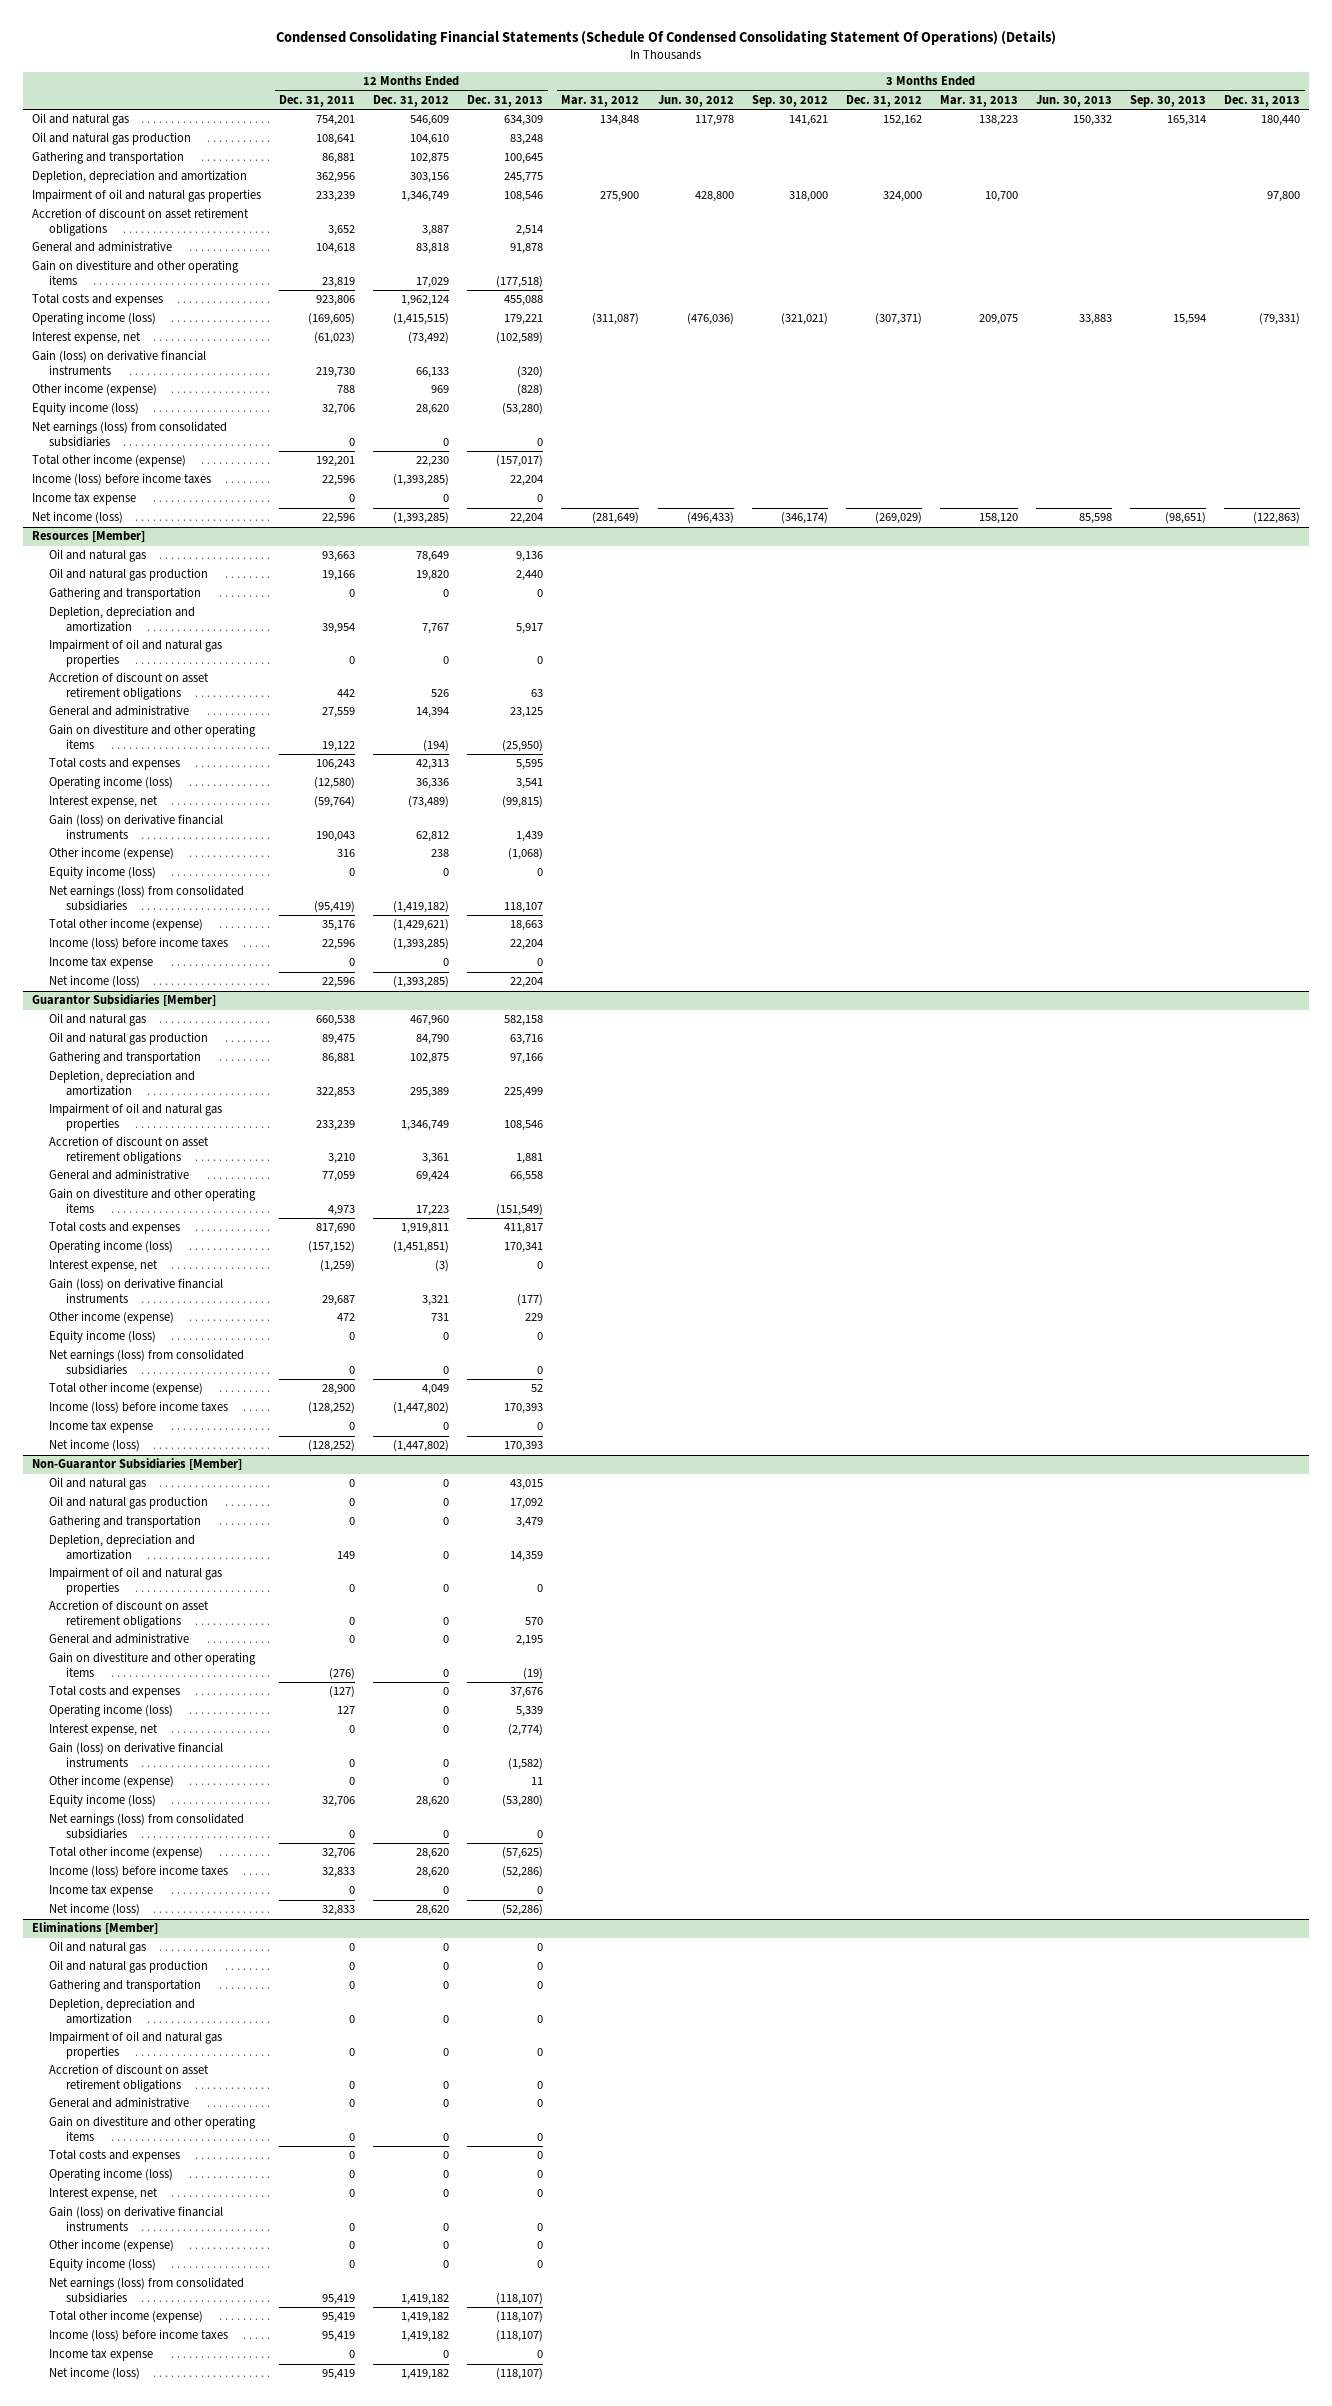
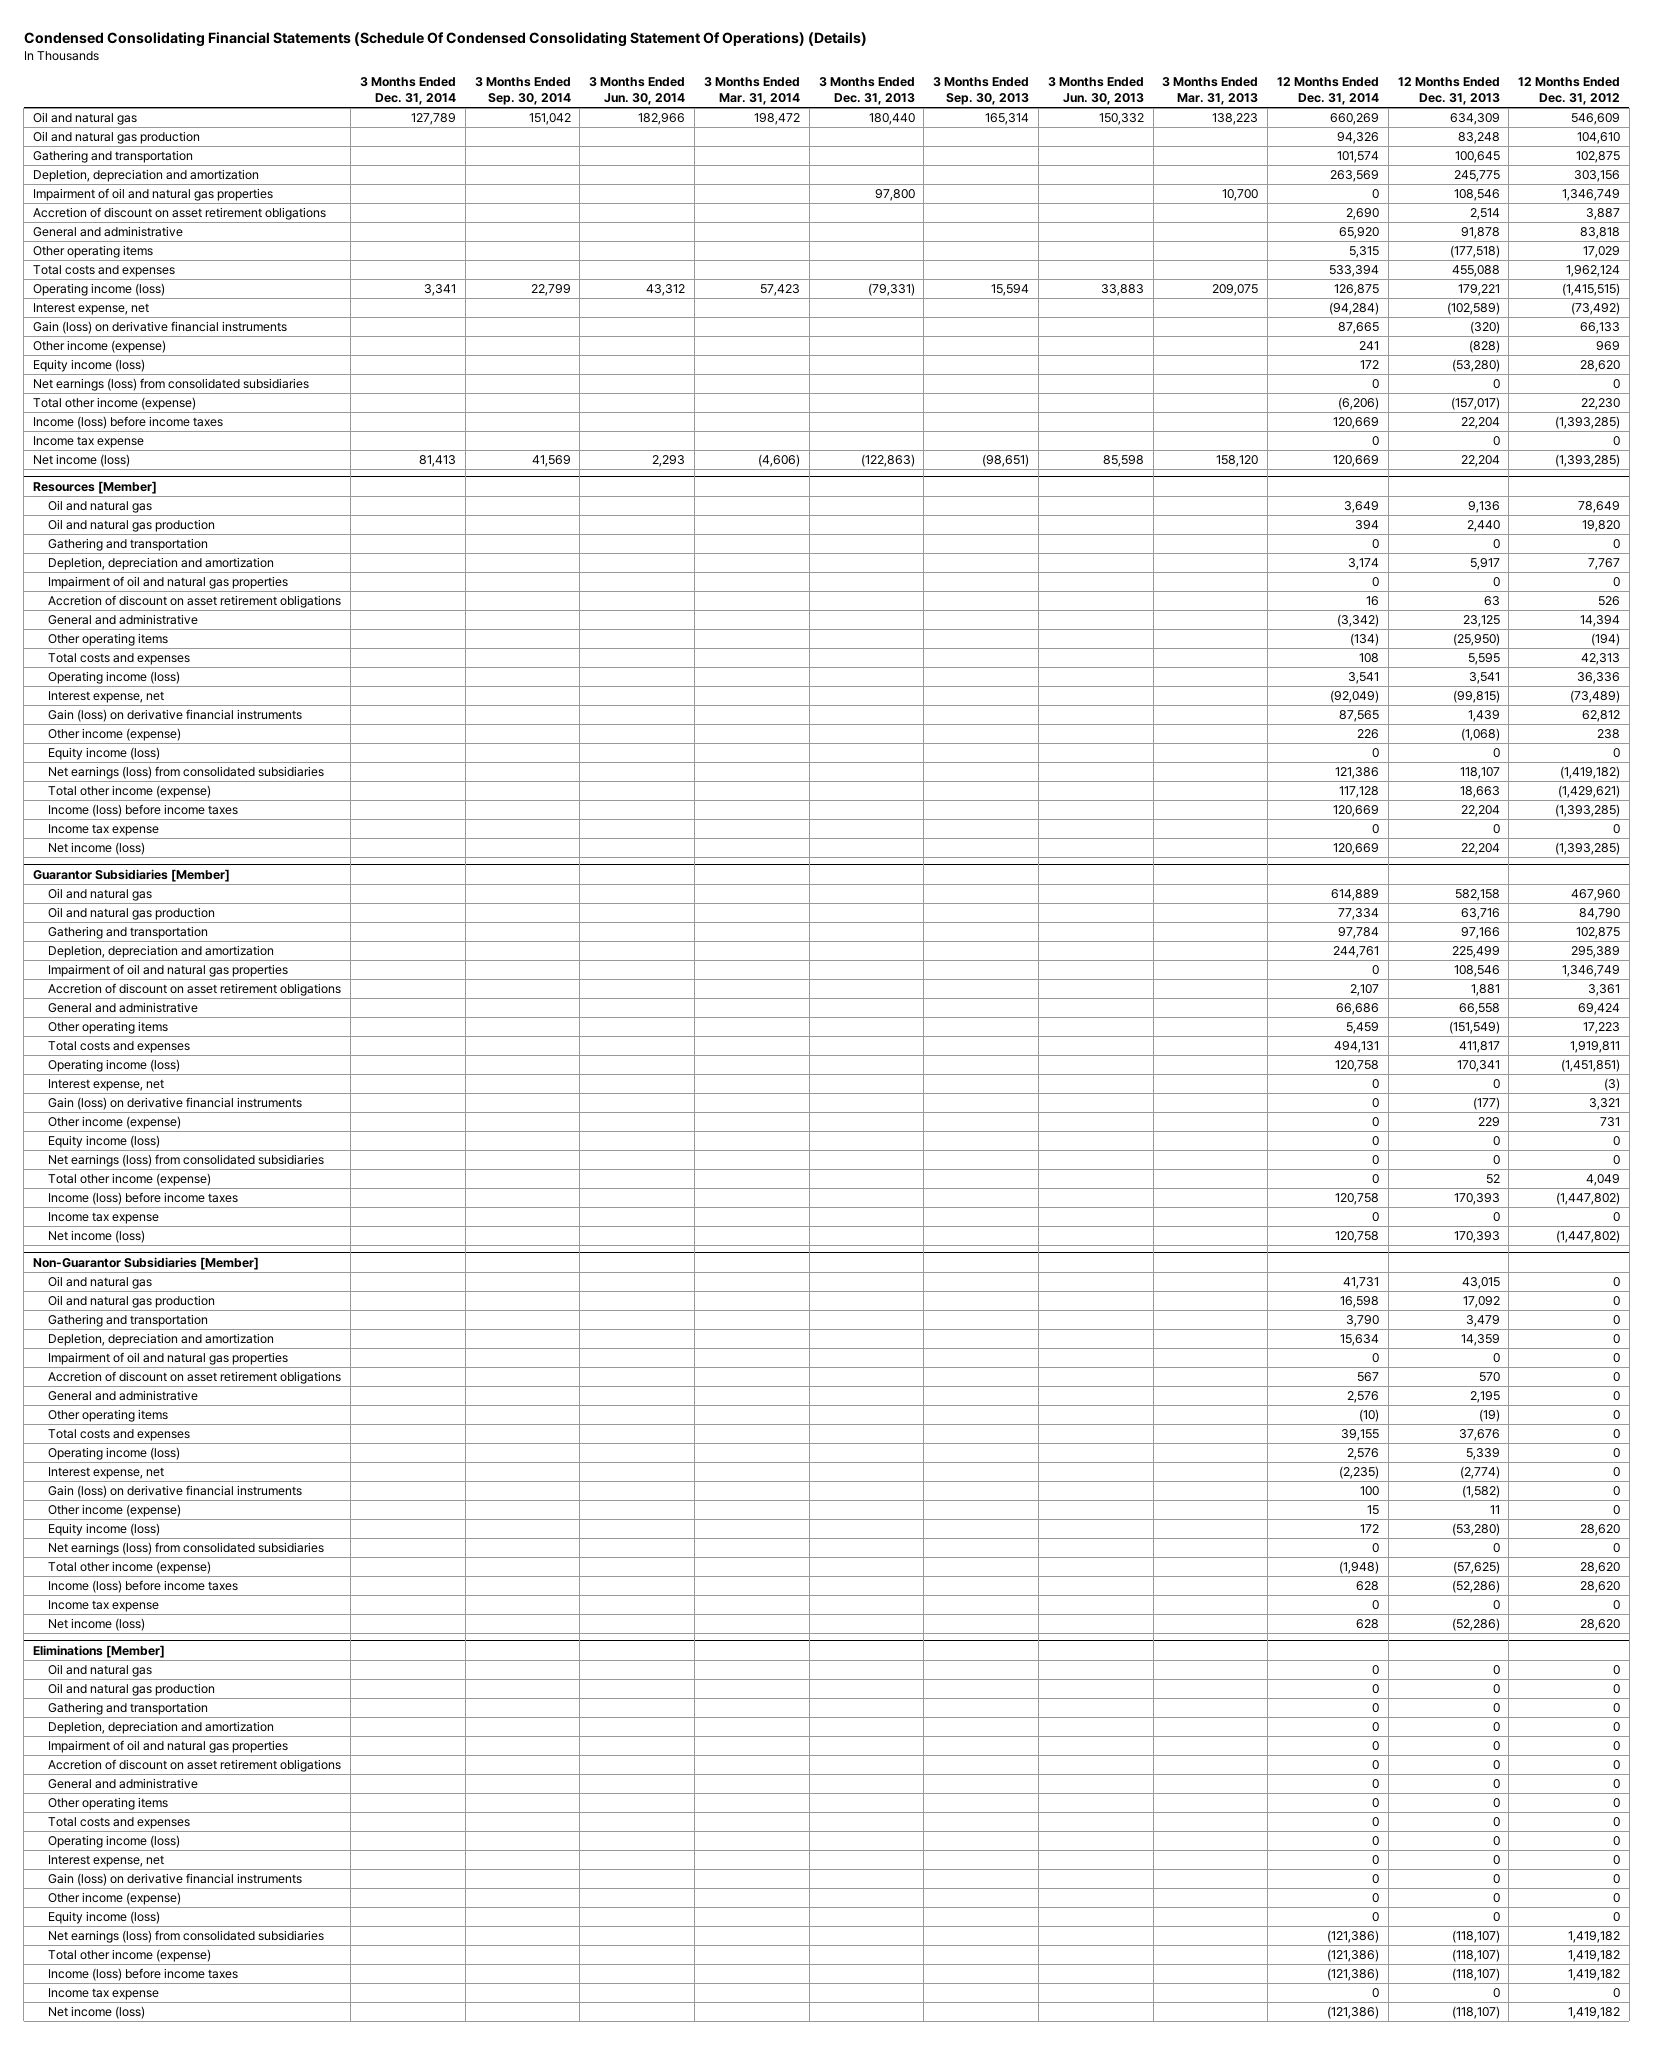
- | 12 Months Ended Dec. 31, 2011 | 12 Months Ended Dec. 31, 2012 | 12 Months Ended Dec. 31, 2013 | 3 Months Ended Mar. 31, 2012 | 3 Months Ended Jun. 30, 2012 | 3 Months Ended Sep. 30, 2012 | 3 Months Ended Dec. 31, 2012 | 3 Months Ended Mar. 31, 2013 | 3 Months Ended Jun. 30, 2013 | 3 Months Ended Sep. 30, 2013 | 3 Months Ended Dec. 31, 2013
+ | 3 Months Ended Dec. 31, 2014 | 3 Months Ended Sep. 30, 2014 | 3 Months Ended Jun. 30, 2014 | 3 Months Ended Mar. 31, 2014 | 3 Months Ended Dec. 31, 2013 | 3 Months Ended Sep. 30, 2013 | 3 Months Ended Jun. 30, 2013 | 3 Months Ended Mar. 31, 2013 | 12 Months Ended Dec. 31, 2014 | 12 Months Ended Dec. 31, 2013 | 12 Months Ended Dec. 31, 2012
- Gain on divestiture and other operating items | 23,819 | 17,029 | (177,518) | | | | | | | |
+ Other operating items | | | | | | | | | 5,315 | (177,518) | 17,029
@ Resources [Member]
- Gain on divestiture and other operating items | 19,122 | (194) | (25,950) | | | | | | | |
+ Other operating items | | | | | | | | | (134) | (25,950) | (194)
@ Guarantor Subsidiaries [Member]
- Gain on divestiture and other operating items | 4,973 | 17,223 | (151,549) | | | | | | | |
+ Other operating items | | | | | | | | | 5,459 | (151,549) | 17,223
@ Non-Guarantor Subsidiaries [Member]
- Gain on divestiture and other operating items | (276) | 0 | (19) | | | | | | | |
+ Other operating items | | | | | | | | | (10) | (19) | 0
@ Eliminations [Member]
- Gain on divestiture and other operating items | 0 | 0 | 0 | | | | | | | |
+ Other operating items | | | | | | | | | 0 | 0 | 0

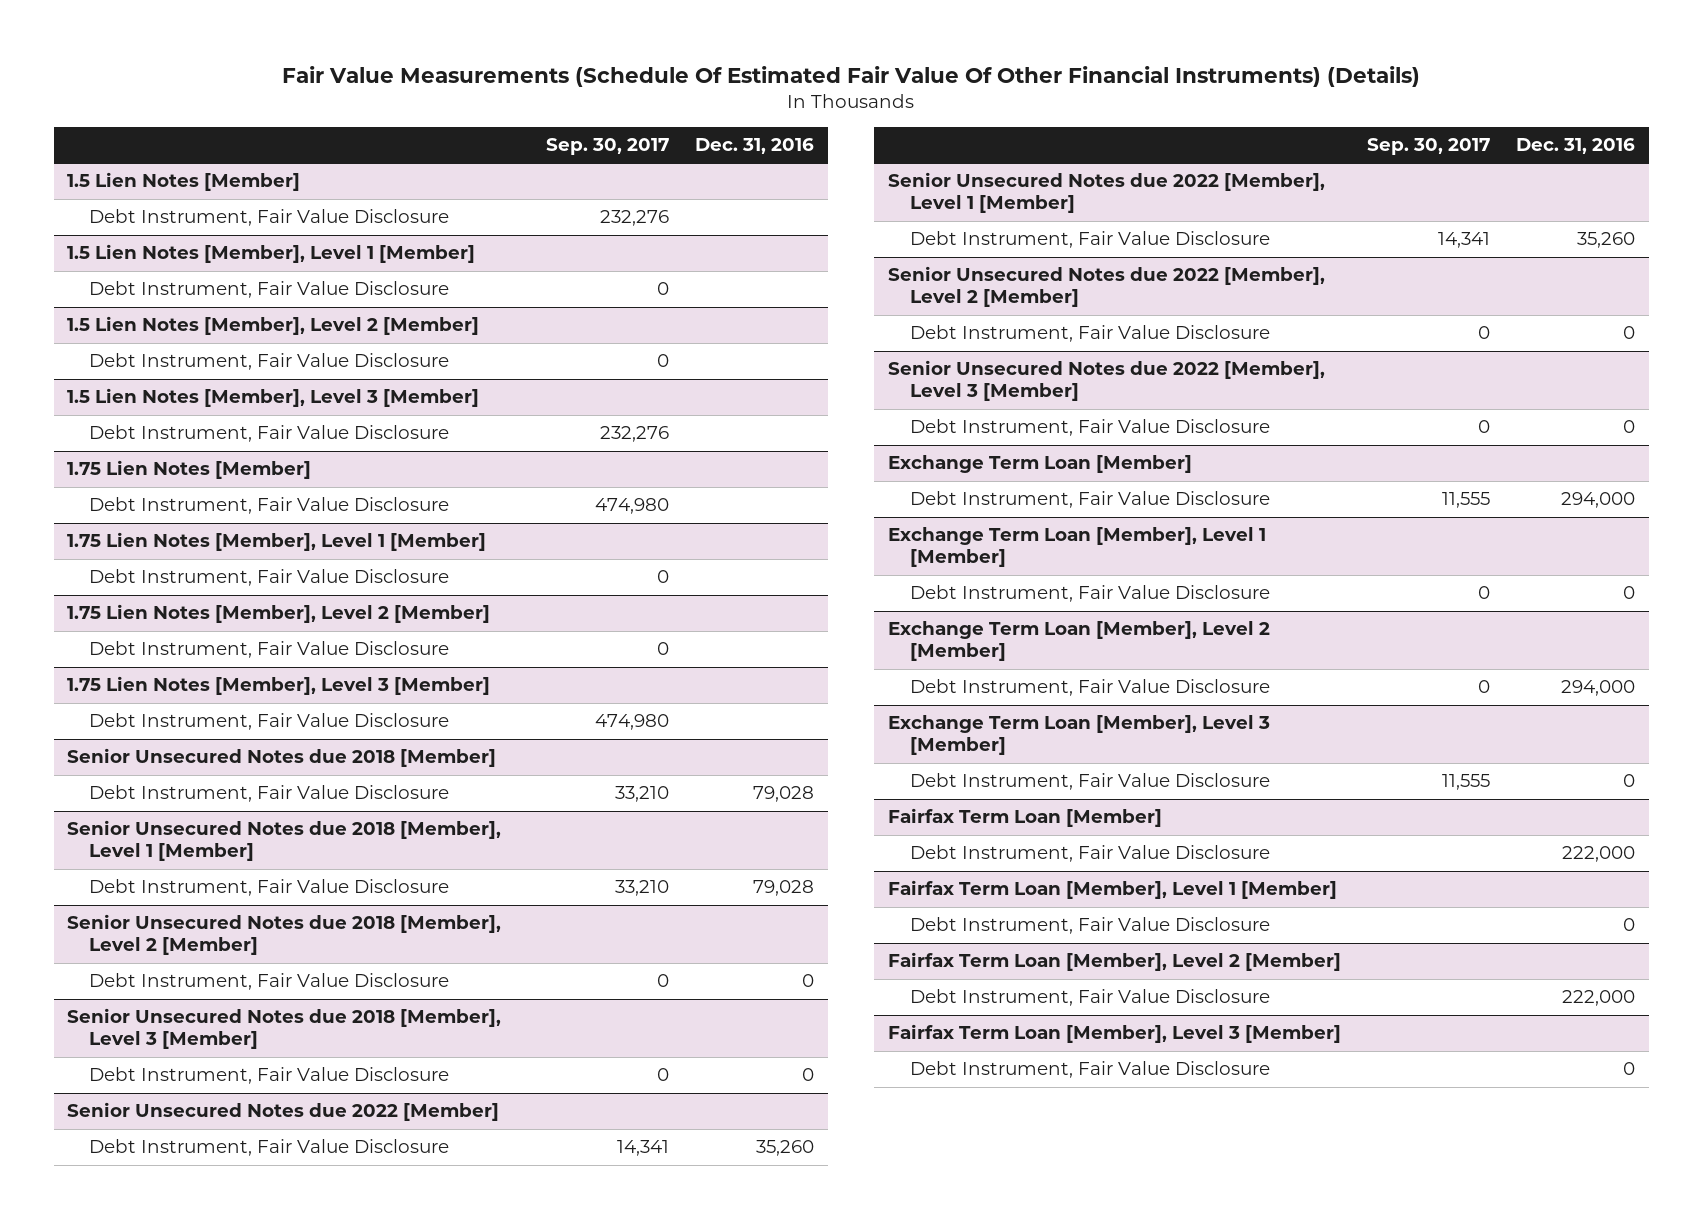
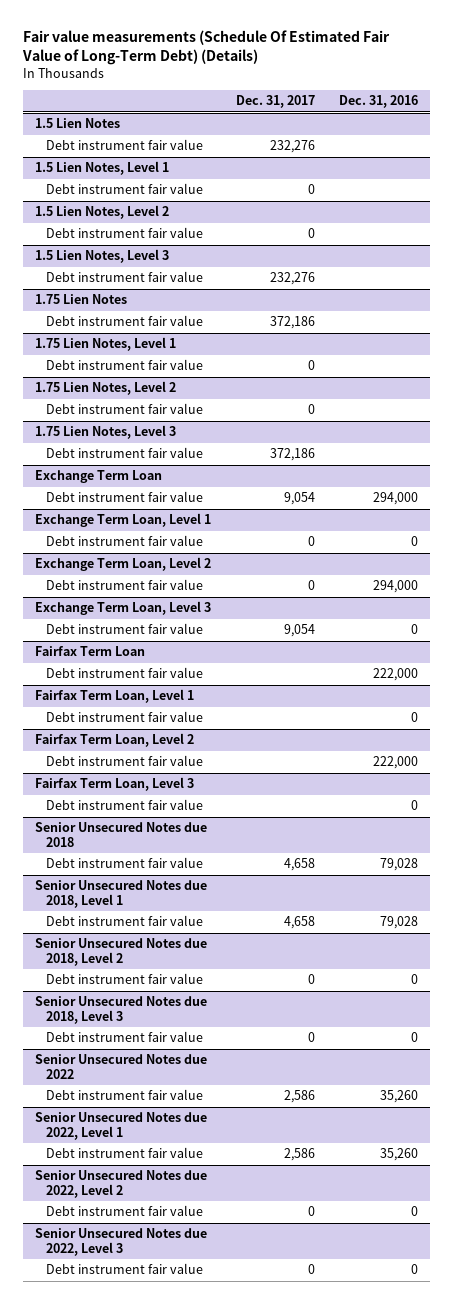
- Fair Value Measurements (Schedule Of Estimated Fair Value Of Other Financial Instruments) (Details)
+ Fair value measurements (Schedule Of Estimated Fair Value of Long-Term Debt) (Details)
- | Sep. 30, 2017 | Dec. 31, 2016
+ | Dec. 31, 2017 | Dec. 31, 2016
- 1.5 Lien Notes [Member]
- Debt Instrument, Fair Value Disclosure | 232,276 |
- 1.5 Lien Notes [Member], Level 1 [Member]
- Debt Instrument, Fair Value Disclosure | 0 |
- 1.5 Lien Notes [Member], Level 2 [Member]
- Debt Instrument, Fair Value Disclosure | 0 |
- 1.5 Lien Notes [Member], Level 3 [Member]
- Debt Instrument, Fair Value Disclosure | 232,276 |
- 1.75 Lien Notes [Member]
- Debt Instrument, Fair Value Disclosure | 474,980 |
- 1.75 Lien Notes [Member], Level 1 [Member]
- Debt Instrument, Fair Value Disclosure | 0 |
- 1.75 Lien Notes [Member], Level 2 [Member]
- Debt Instrument, Fair Value Disclosure | 0 |
- 1.75 Lien Notes [Member], Level 3 [Member]
- Debt Instrument, Fair Value Disclosure | 474,980 |
- Senior Unsecured Notes due 2018 [Member]
- Debt Instrument, Fair Value Disclosure | 33,210 | 79,028
- Senior Unsecured Notes due 2018 [Member], Level 1 [Member]
- Debt Instrument, Fair Value Disclosure | 33,210 | 79,028
- Senior Unsecured Notes due 2018 [Member], Level 2 [Member]
- Debt Instrument, Fair Value Disclosure | 0 | 0
- Senior Unsecured Notes due 2018 [Member], Level 3 [Member]
- Debt Instrument, Fair Value Disclosure | 0 | 0
- Senior Unsecured Notes due 2022 [Member]
- Debt Instrument, Fair Value Disclosure | 14,341 | 35,260
- Senior Unsecured Notes due 2022 [Member], Level 1 [Member]
- Debt Instrument, Fair Value Disclosure | 14,341 | 35,260
- Senior Unsecured Notes due 2022 [Member], Level 2 [Member]
- Debt Instrument, Fair Value Disclosure | 0 | 0
- Senior Unsecured Notes due 2022 [Member], Level 3 [Member]
- Debt Instrument, Fair Value Disclosure | 0 | 0
- Exchange Term Loan [Member]
- Debt Instrument, Fair Value Disclosure | 11,555 | 294,000
- Exchange Term Loan [Member], Level 1 [Member]
- Debt Instrument, Fair Value Disclosure | 0 | 0
- Exchange Term Loan [Member], Level 2 [Member]
- Debt Instrument, Fair Value Disclosure | 0 | 294,000
- Exchange Term Loan [Member], Level 3 [Member]
- Debt Instrument, Fair Value Disclosure | 11,555 | 0
- Fairfax Term Loan [Member]
- Debt Instrument, Fair Value Disclosure | | 222,000
- Fairfax Term Loan [Member], Level 1 [Member]
- Debt Instrument, Fair Value Disclosure | | 0
- Fairfax Term Loan [Member], Level 2 [Member]
- Debt Instrument, Fair Value Disclosure | | 222,000
- Fairfax Term Loan [Member], Level 3 [Member]
- Debt Instrument, Fair Value Disclosure | | 0
+ 1.5 Lien Notes
+ Debt instrument fair value | 232,276 |
+ 1.5 Lien Notes, Level 1
+ Debt instrument fair value | 0 |
+ 1.5 Lien Notes, Level 2
+ Debt instrument fair value | 0 |
+ 1.5 Lien Notes, Level 3
+ Debt instrument fair value | 232,276 |
+ 1.75 Lien Notes
+ Debt instrument fair value | 372,186 |
+ 1.75 Lien Notes, Level 1
+ Debt instrument fair value | 0 |
+ 1.75 Lien Notes, Level 2
+ Debt instrument fair value | 0 |
+ 1.75 Lien Notes, Level 3
+ Debt instrument fair value | 372,186 |
+ Exchange Term Loan
+ Debt instrument fair value | 9,054 | 294,000
+ Exchange Term Loan, Level 1
+ Debt instrument fair value | 0 | 0
+ Exchange Term Loan, Level 2
+ Debt instrument fair value | 0 | 294,000
+ Exchange Term Loan, Level 3
+ Debt instrument fair value | 9,054 | 0
+ Fairfax Term Loan
+ Debt instrument fair value | | 222,000
+ Fairfax Term Loan, Level 1
+ Debt instrument fair value | | 0
+ Fairfax Term Loan, Level 2
+ Debt instrument fair value | | 222,000
+ Fairfax Term Loan, Level 3
+ Debt instrument fair value | | 0
+ Senior Unsecured Notes due 2018
+ Debt instrument fair value | 4,658 | 79,028
+ Senior Unsecured Notes due 2018, Level 1
+ Debt instrument fair value | 4,658 | 79,028
+ Senior Unsecured Notes due 2018, Level 2
+ Debt instrument fair value | 0 | 0
+ Senior Unsecured Notes due 2018, Level 3
+ Debt instrument fair value | 0 | 0
+ Senior Unsecured Notes due 2022
+ Debt instrument fair value | 2,586 | 35,260
+ Senior Unsecured Notes due 2022, Level 1
+ Debt instrument fair value | 2,586 | 35,260
+ Senior Unsecured Notes due 2022, Level 2
+ Debt instrument fair value | 0 | 0
+ Senior Unsecured Notes due 2022, Level 3
+ Debt instrument fair value | 0 | 0

